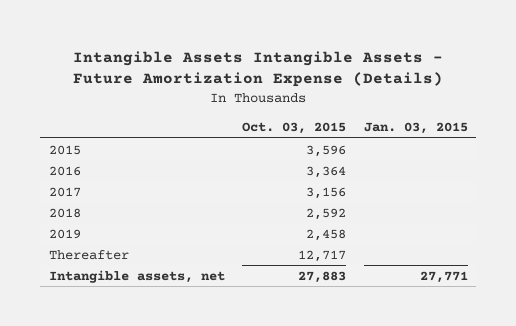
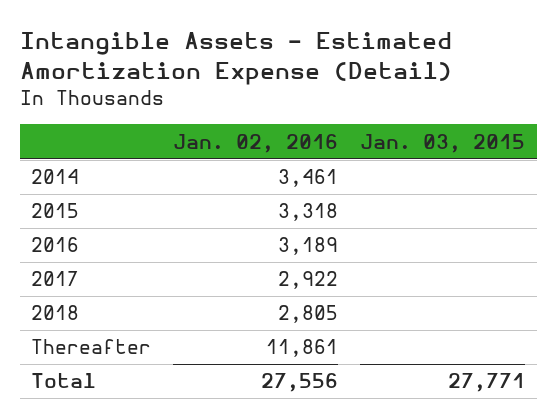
- Intangible Assets Intangible Assets - Future Amortization Expense (Details)
+ Intangible Assets - Estimated Amortization Expense (Detail)
- | Oct. 03, 2015 | Jan. 03, 2015
+ | Jan. 02, 2016 | Jan. 03, 2015
+ 2014 | 3,461 |
- 2019 | 2,458 |
- Intangible assets, net | 27,883 | 27,771
+ Total | 27,556 | 27,771

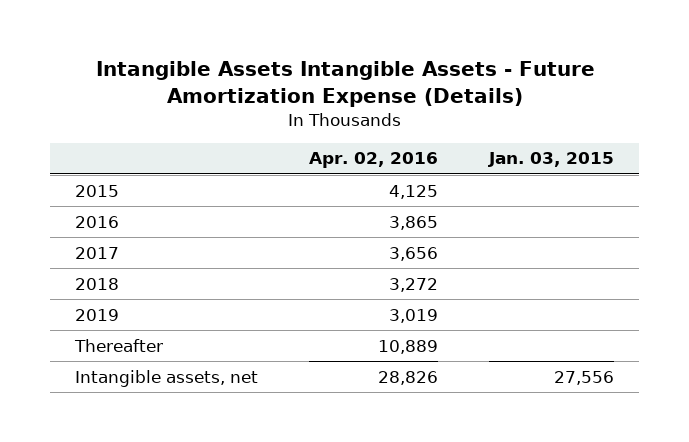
- Intangible Assets - Estimated Amortization Expense (Detail)
+ Intangible Assets Intangible Assets - Future Amortization Expense (Details)
- | Jan. 02, 2016 | Jan. 03, 2015
+ | Apr. 02, 2016 | Jan. 03, 2015
- 2014 | 3,461 |
+ 2019 | 3,019 |
- Total | 27,556 | 27,771
+ Intangible assets, net | 28,826 | 27,556

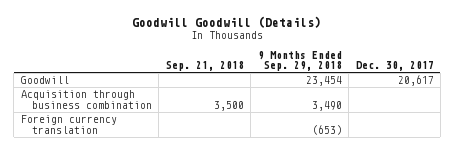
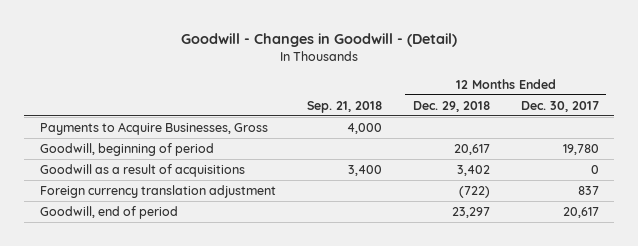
- Goodwill Goodwill (Details)
+ Goodwill - Changes in Goodwill - (Detail)
- | Sep. 21, 2018 | 9 Months Ended Sep. 29, 2018 | Dec. 30, 2017
+ | Sep. 21, 2018 | 12 Months Ended Dec. 29, 2018 | 12 Months Ended Dec. 30, 2017
- Goodwill | | 23,454 | 20,617
- Acquisition through business combination | 3,500 | 3,490 |
- Foreign currency translation | | (653) |
+ Payments to Acquire Businesses, Gross | 4,000 | |
+ Goodwill, beginning of period | | 20,617 | 19,780
+ Goodwill as a result of acquisitions | 3,400 | 3,402 | 0
+ Foreign currency translation adjustment | | (722) | 837
+ Goodwill, end of period | | 23,297 | 20,617

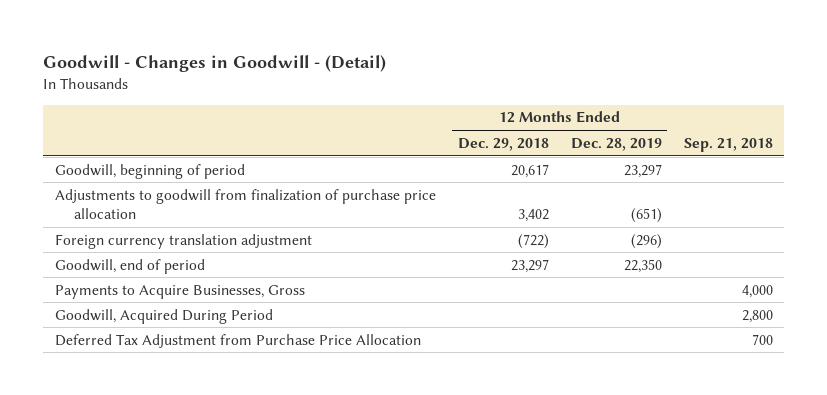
- | Sep. 21, 2018 | 12 Months Ended Dec. 29, 2018 | 12 Months Ended Dec. 30, 2017
+ | 12 Months Ended Dec. 29, 2018 | 12 Months Ended Dec. 28, 2019 | Sep. 21, 2018
- Goodwill as a result of acquisitions | 3,400 | 3,402 | 0
+ Adjustments to goodwill from finalization of purchase price allocation | 3,402 | (651) |
moved down: Payments to Acquire Businesses, Gross | | | 4,000
+ Goodwill, Acquired During Period | | | 2,800
+ Deferred Tax Adjustment from Purchase Price Allocation | | | 700

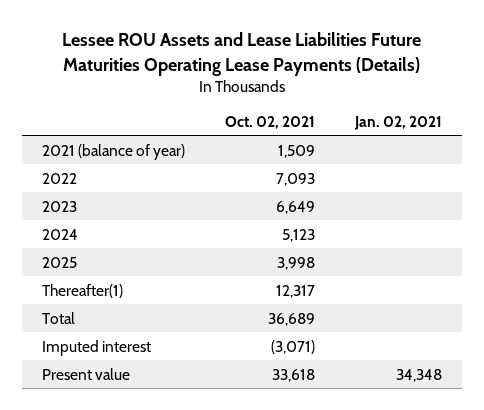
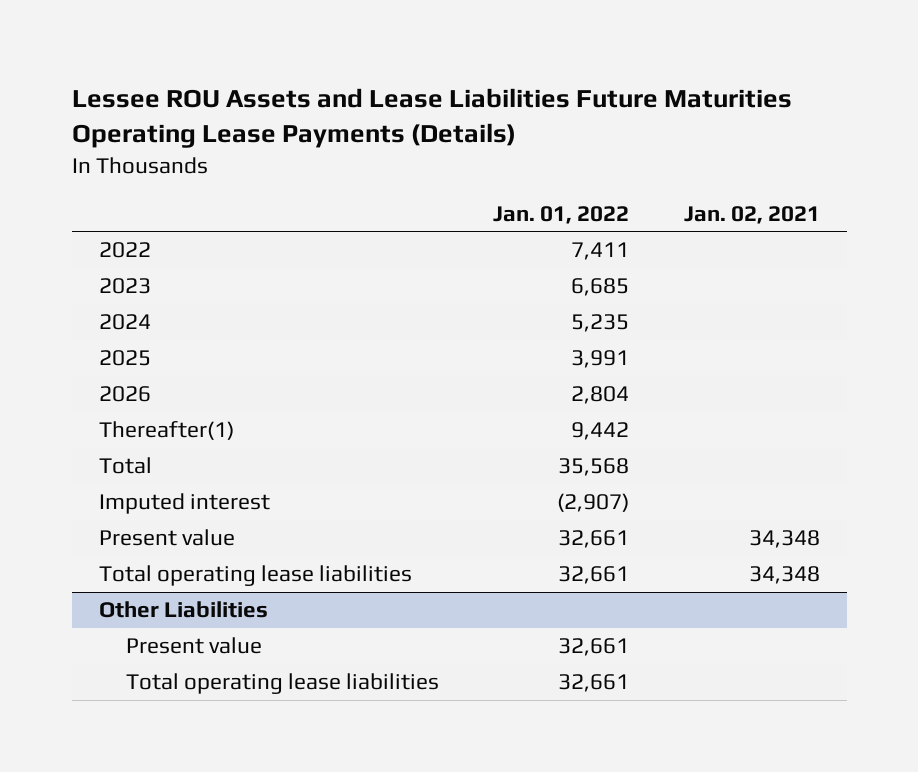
- | Oct. 02, 2021 | Jan. 02, 2021
+ | Jan. 01, 2022 | Jan. 02, 2021
- 2021 (balance of year) | 1,509 |
+ 2026 | 2,804 |
+ Total operating lease liabilities | 32,661 | 34,348
+ Other Liabilities
+ Present value | 32,661 |
+ Total operating lease liabilities | 32,661 |

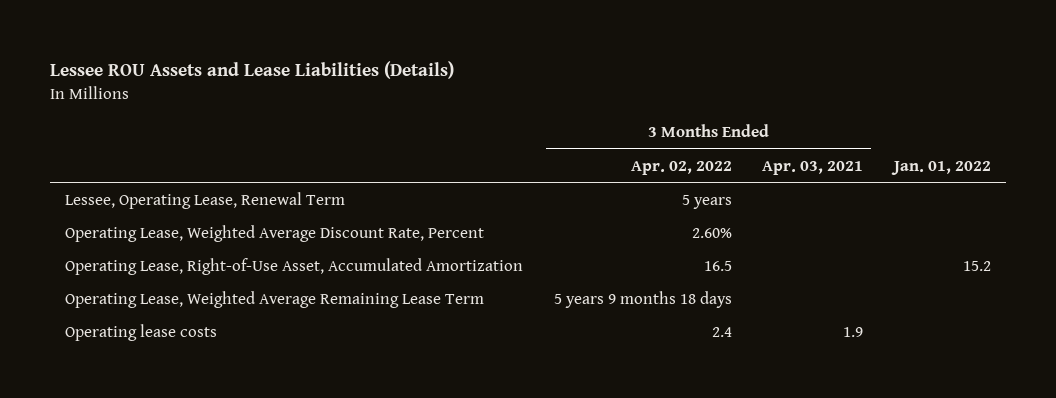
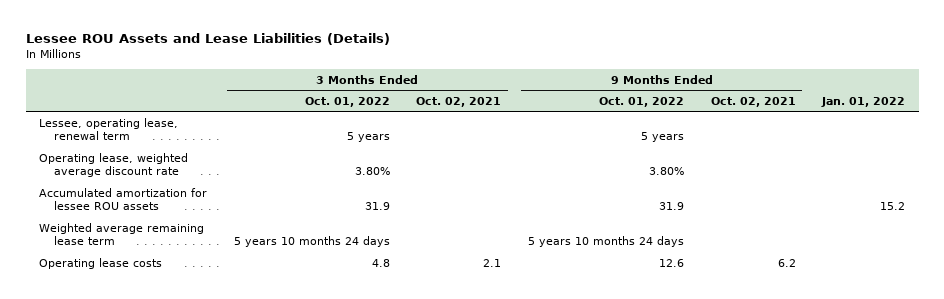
- | 3 Months Ended Apr. 02, 2022 | 3 Months Ended Apr. 03, 2021 | Jan. 01, 2022
+ | 3 Months Ended Oct. 01, 2022 | 3 Months Ended Oct. 02, 2021 | 9 Months Ended Oct. 01, 2022 | 9 Months Ended Oct. 02, 2021 | Jan. 01, 2022
- Lessee, Operating Lease, Renewal Term | 5 years | |
- Operating Lease, Weighted Average Discount Rate, Percent | 2.60% | |
- Operating Lease, Right-of-Use Asset, Accumulated Amortization | 16.5 | | 15.2
- Operating Lease, Weighted Average Remaining Lease Term | 5 years 9 months 18 days | |
+ Lessee, operating lease, renewal term | 5 years | | 5 years | |
+ Operating lease, weighted average discount rate | 3.80% | | 3.80% | |
+ Accumulated amortization for lessee ROU assets | 31.9 | | 31.9 | | 15.2
+ Weighted average remaining lease term | 5 years 10 months 24 days | | 5 years 10 months 24 days | |

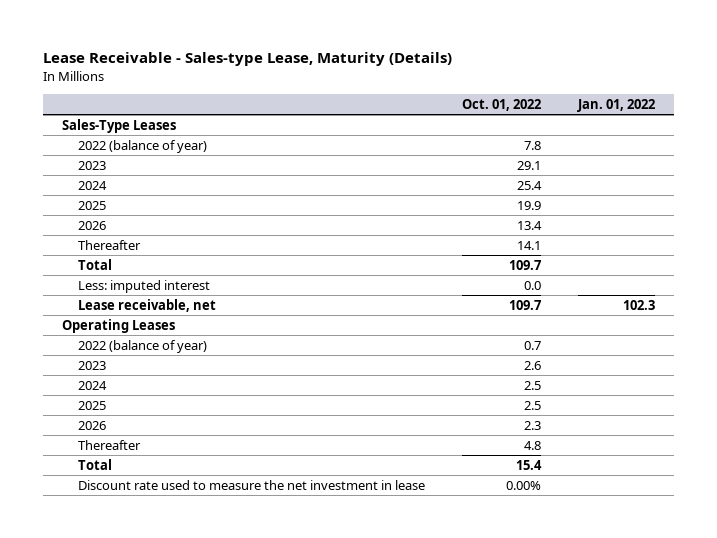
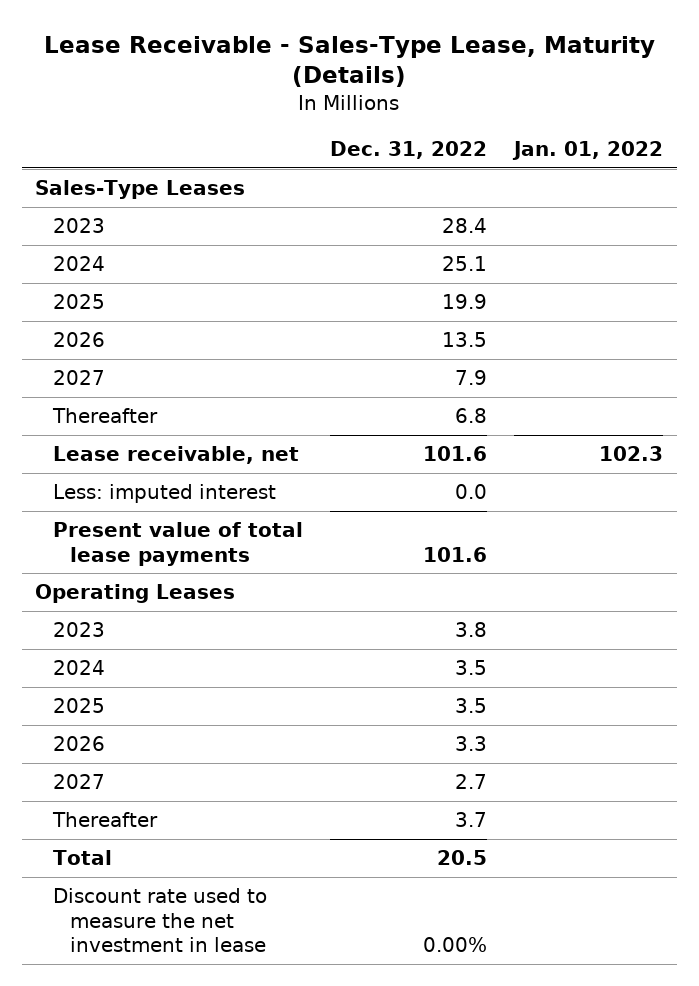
- Lease Receivable - Sales-type Lease, Maturity (Details)
+ Lease Receivable - Sales-Type Lease, Maturity (Details)
- | Oct. 01, 2022 | Jan. 01, 2022
+ | Dec. 31, 2022 | Jan. 01, 2022
- 2022 (balance of year) | 7.8 |
+ 2027 | 7.9 |
- Total | 109.7 |
moved down: Less: imputed interest | 0.0 |
+ Present value of total lease payments | 101.6 |
- 2022 (balance of year) | 0.7 |
+ 2027 | 2.7 |

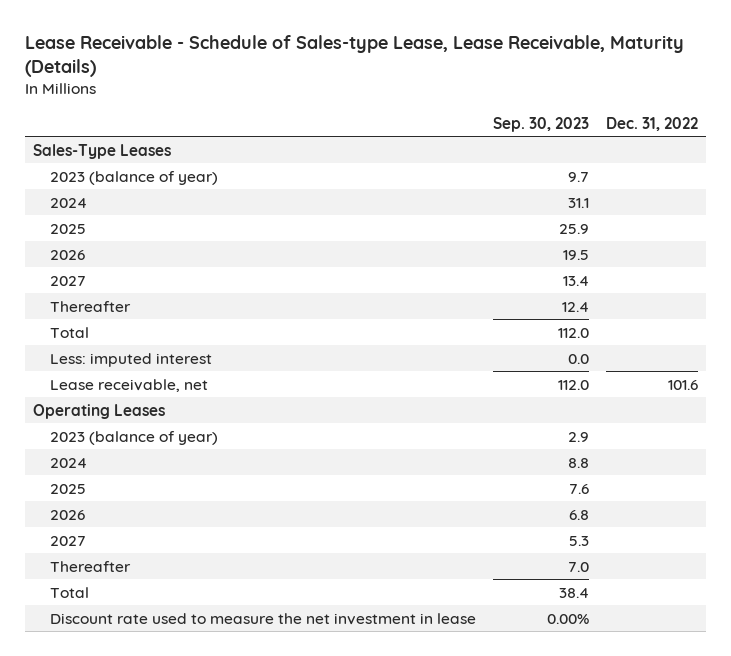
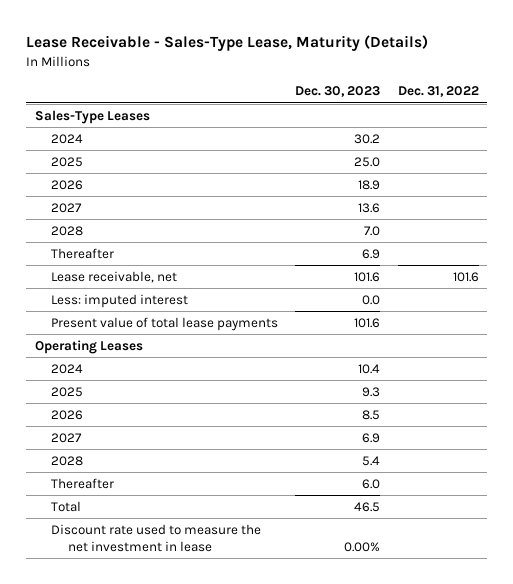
- Lease Receivable - Schedule of Sales-type Lease, Lease Receivable, Maturity (Details)
+ Lease Receivable - Sales-Type Lease, Maturity (Details)
- | Sep. 30, 2023 | Dec. 31, 2022
+ | Dec. 30, 2023 | Dec. 31, 2022
- 2023 (balance of year) | 9.7 |
+ 2028 | 7.0 |
- Total | 112.0 |
moved down: Less: imputed interest | 0.0 |
+ Present value of total lease payments | 101.6 |
- 2023 (balance of year) | 2.9 |
+ 2028 | 5.4 |

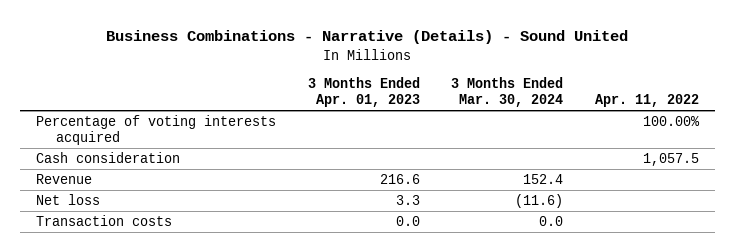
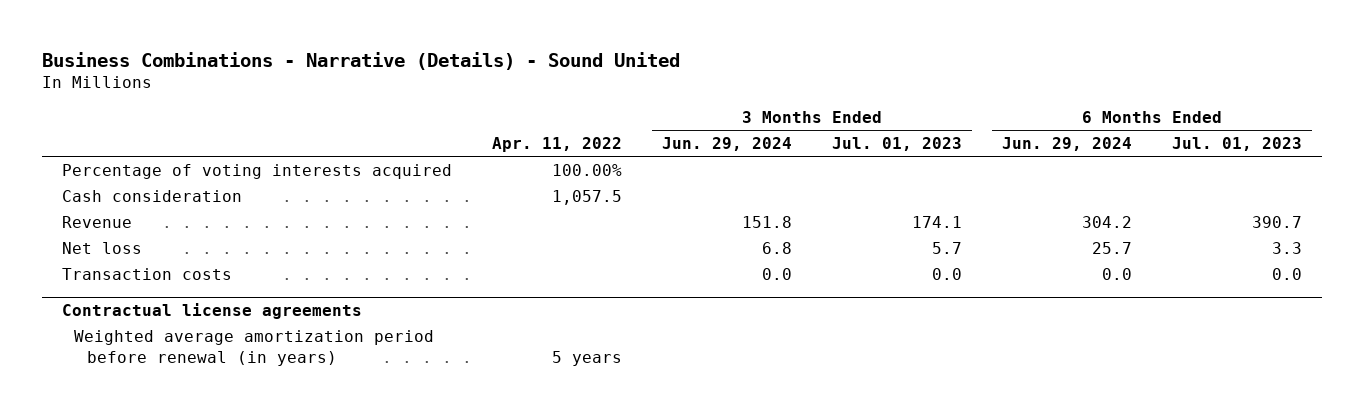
- | 3 Months Ended Apr. 01, 2023 | 3 Months Ended Mar. 30, 2024 | Apr. 11, 2022
+ | Apr. 11, 2022 | 3 Months Ended Jun. 29, 2024 | 3 Months Ended Jul. 01, 2023 | 6 Months Ended Jun. 29, 2024 | 6 Months Ended Jul. 01, 2023
+ Contractual license agreements
+ Weighted average amortization period before renewal (in years) | 5 years | | | |

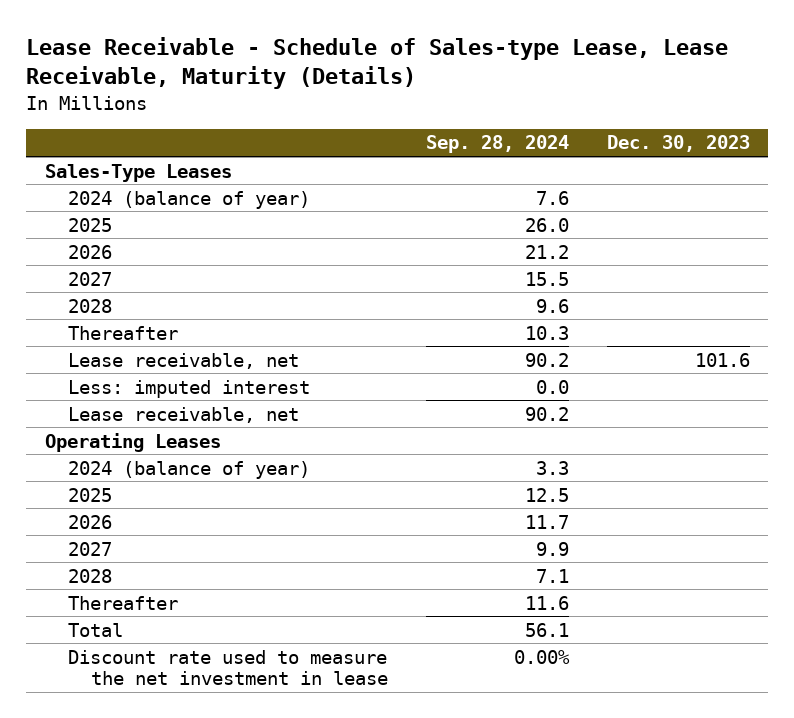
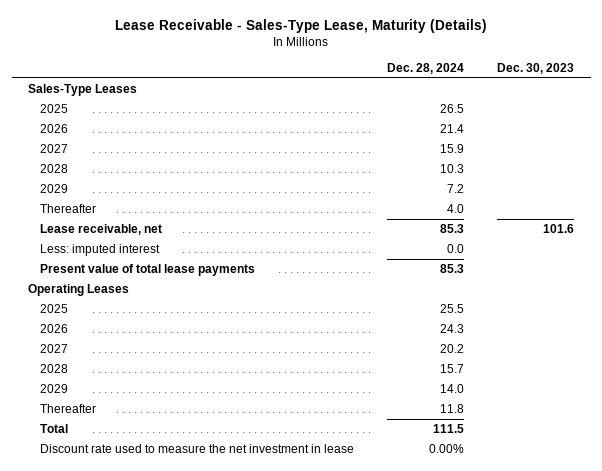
- Lease Receivable - Schedule of Sales-type Lease, Lease Receivable, Maturity (Details)
+ Lease Receivable - Sales-Type Lease, Maturity (Details)
- | Sep. 28, 2024 | Dec. 30, 2023
+ | Dec. 28, 2024 | Dec. 30, 2023
- 2024 (balance of year) | 7.6 |
+ 2029 | 7.2 |
- Lease receivable, net | 90.2 |
+ Present value of total lease payments | 85.3 |
- 2024 (balance of year) | 3.3 |
+ 2029 | 14.0 |

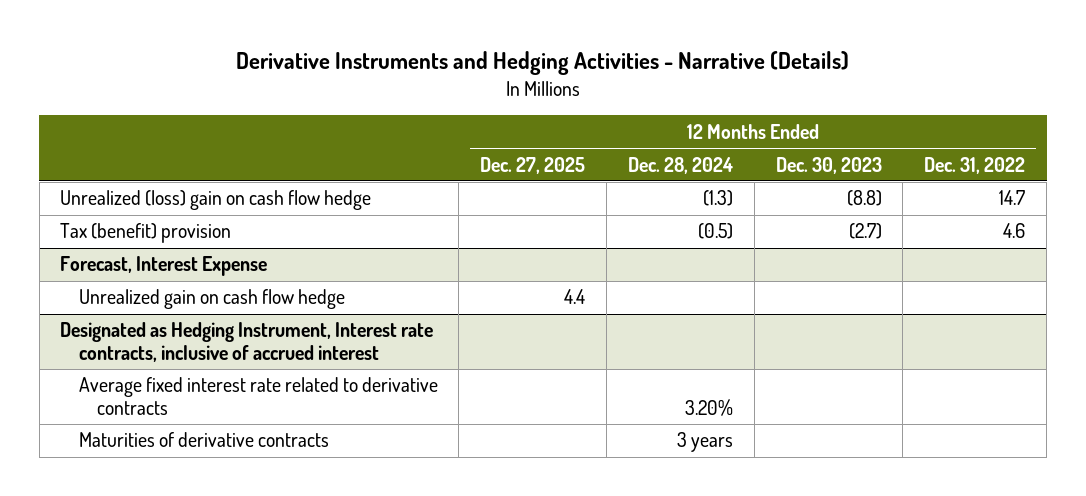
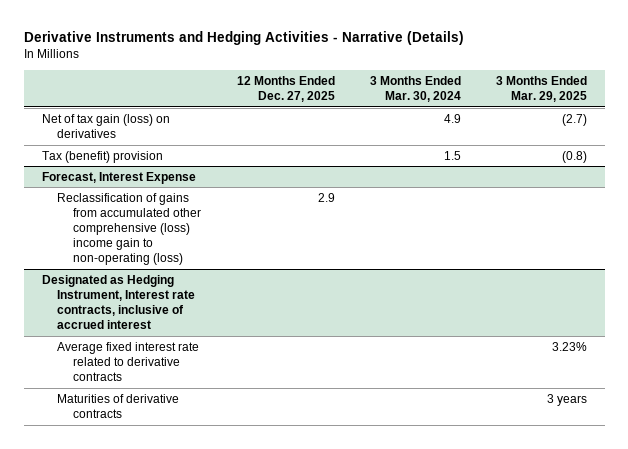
- | 12 Months Ended Dec. 27, 2025 | 12 Months Ended Dec. 28, 2024 | 12 Months Ended Dec. 30, 2023 | 12 Months Ended Dec. 31, 2022
+ | 12 Months Ended Dec. 27, 2025 | 3 Months Ended Mar. 30, 2024 | 3 Months Ended Mar. 29, 2025
- Unrealized (loss) gain on cash flow hedge | | (1.3) | (8.8) | 14.7
+ Net of tax gain (loss) on derivatives | | 4.9 | (2.7)
@ Forecast, Interest Expense
- Unrealized gain on cash flow hedge | 4.4 | | |
+ Reclassification of gains from accumulated other comprehensive (loss) income gain to non-operating (loss) | 2.9 | |

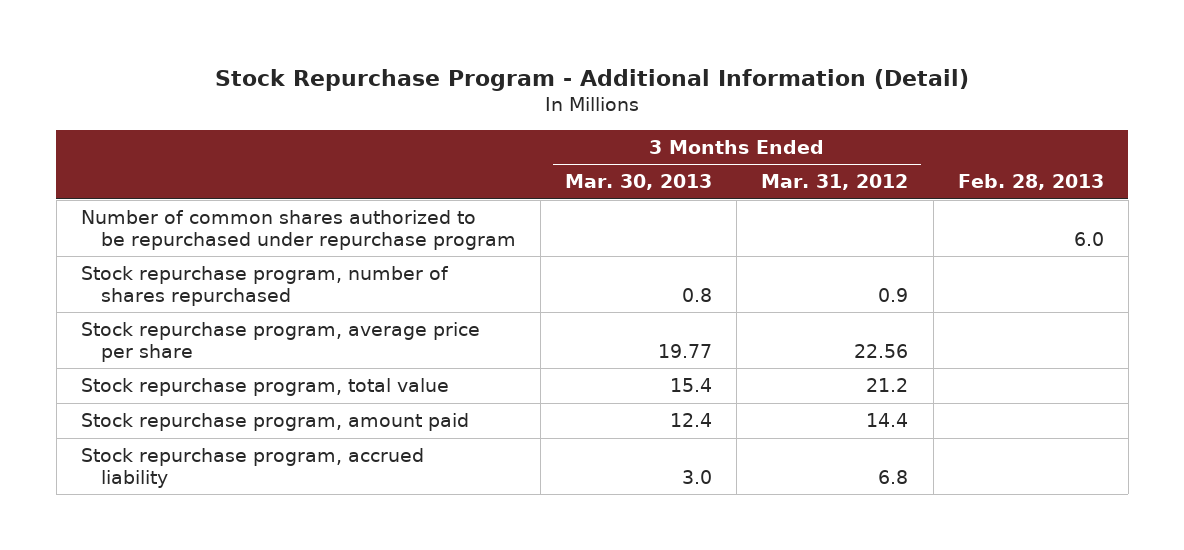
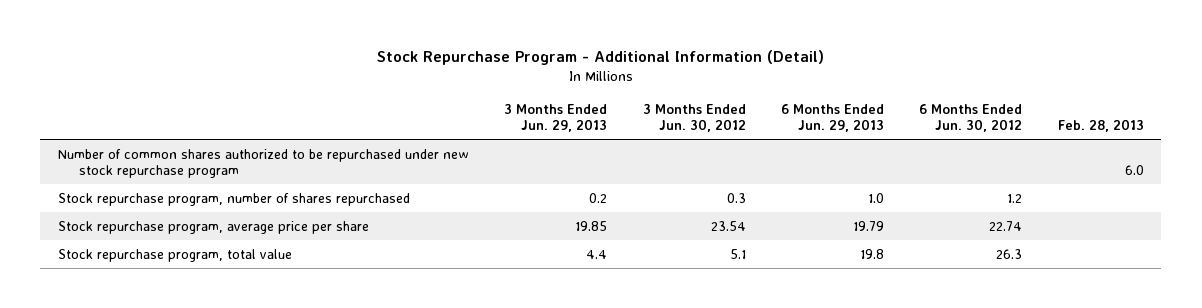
- | 3 Months Ended Mar. 30, 2013 | 3 Months Ended Mar. 31, 2012 | Feb. 28, 2013
+ | 3 Months Ended Jun. 29, 2013 | 3 Months Ended Jun. 30, 2012 | 6 Months Ended Jun. 29, 2013 | 6 Months Ended Jun. 30, 2012 | Feb. 28, 2013
- Number of common shares authorized to be repurchased under repurchase program | | | 6.0
+ Number of common shares authorized to be repurchased under new stock repurchase program | | | | | 6.0
- Stock repurchase program, amount paid | 12.4 | 14.4 |
- Stock repurchase program, accrued liability | 3.0 | 6.8 |

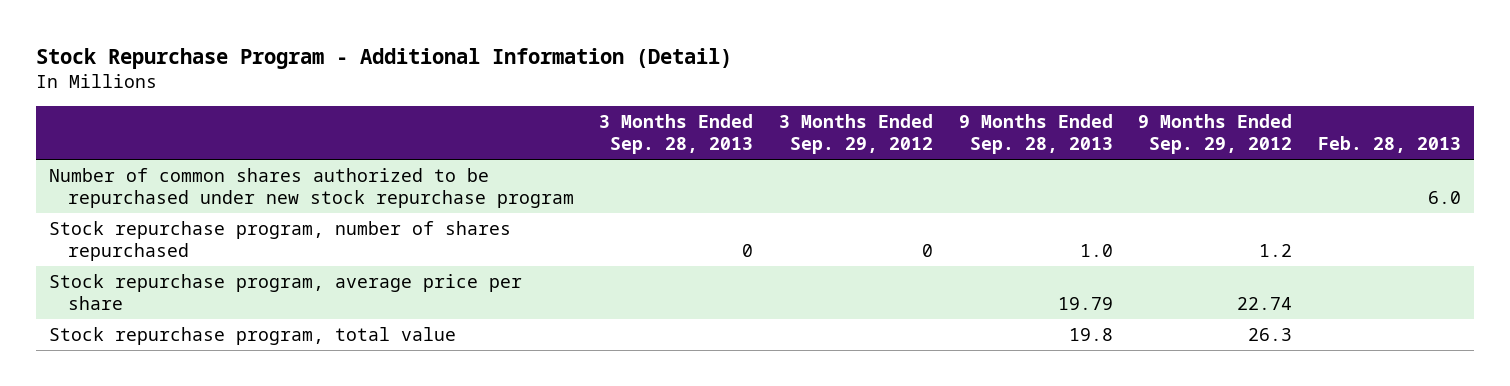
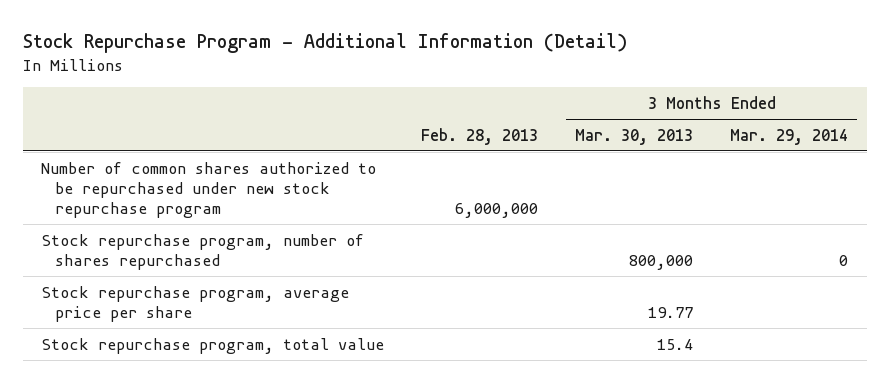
- | 3 Months Ended Sep. 28, 2013 | 3 Months Ended Sep. 29, 2012 | 9 Months Ended Sep. 28, 2013 | 9 Months Ended Sep. 29, 2012 | Feb. 28, 2013
+ | Feb. 28, 2013 | 3 Months Ended Mar. 30, 2013 | 3 Months Ended Mar. 29, 2014
- Number of common shares authorized to be repurchased under new stock repurchase program | | | | | 6.0
+ Number of common shares authorized to be repurchased under new stock repurchase program | 6,000,000 | |

